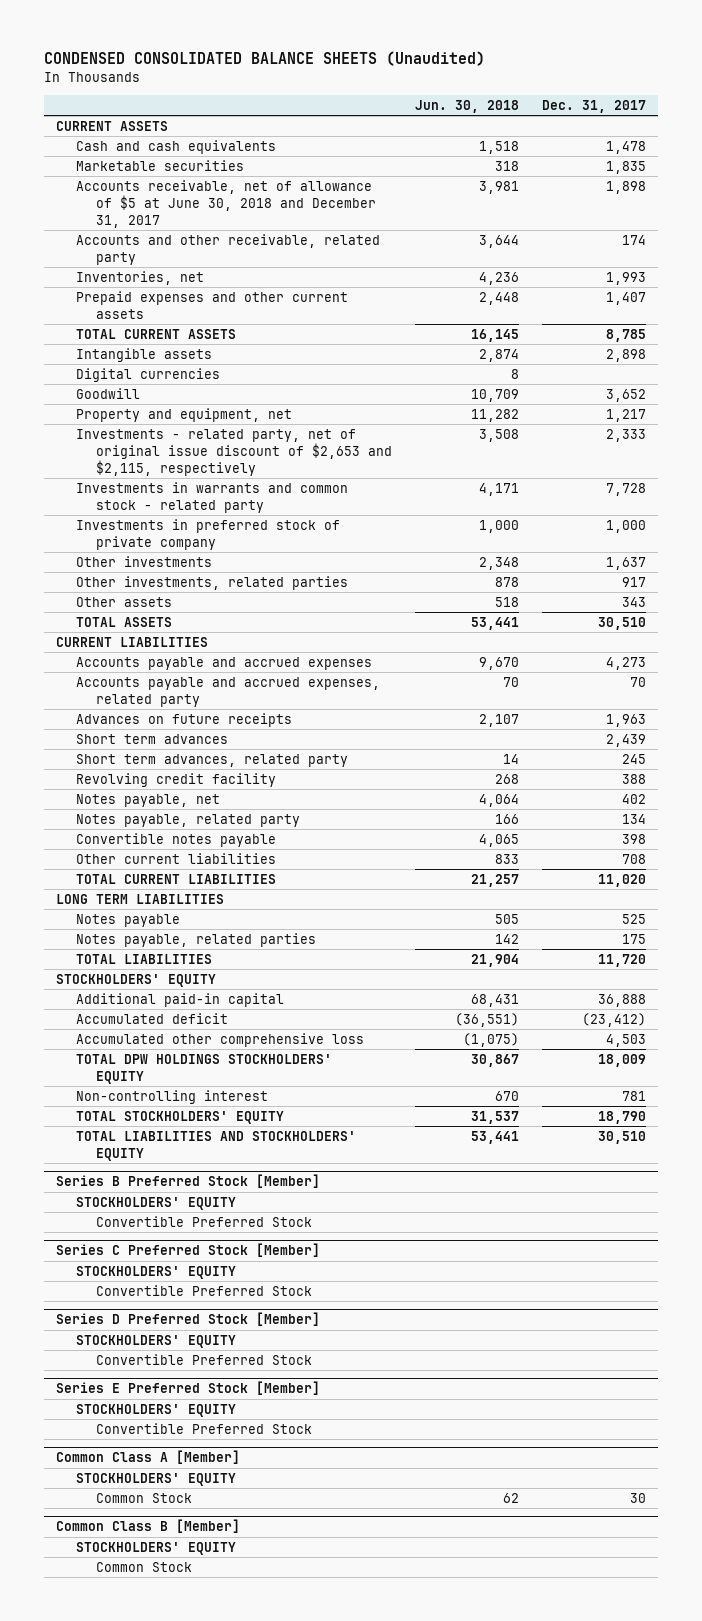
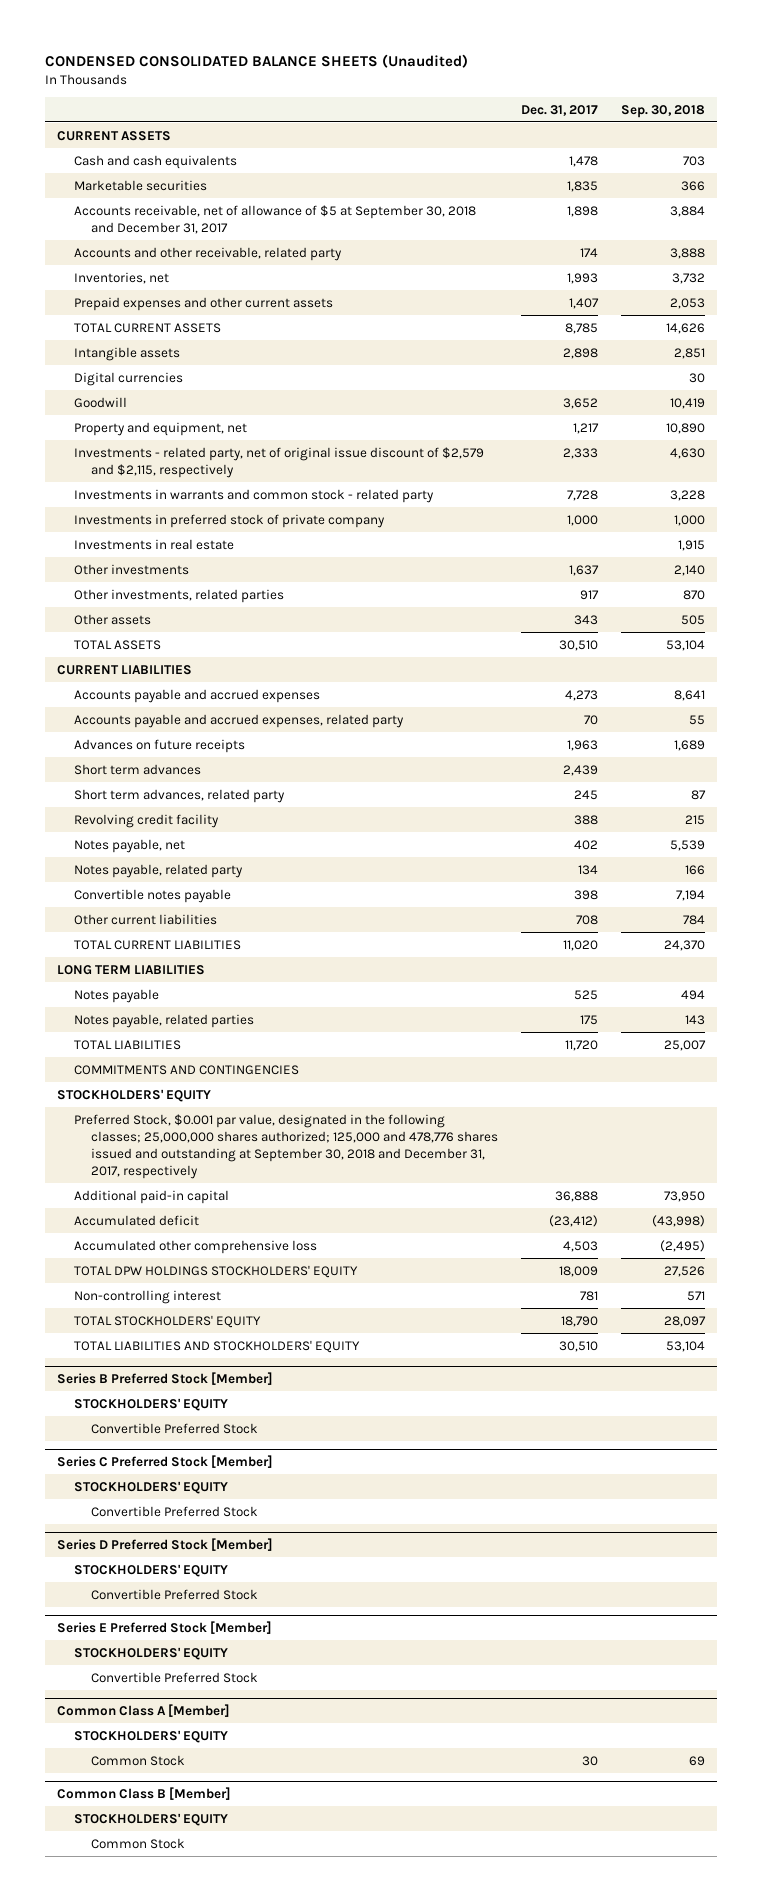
- | Jun. 30, 2018 | Dec. 31, 2017
+ | Dec. 31, 2017 | Sep. 30, 2018
- Accounts receivable, net of allowance of $5 at June 30, 2018 and December 31, 2017 | 3,981 | 1,898
+ Accounts receivable, net of allowance of $5 at September 30, 2018 and December 31, 2017 | 1,898 | 3,884
- Investments - related party, net of original issue discount of $2,653 and $2,115, respectively | 3,508 | 2,333
+ Investments - related party, net of original issue discount of $2,579 and $2,115, respectively | 2,333 | 4,630
+ Investments in real estate | | 1,915
+ COMMITMENTS AND CONTINGENCIES
+ Preferred Stock, $0.001 par value, designated in the following classes; 25,000,000 shares authorized; 125,000 and 478,776 shares issued and outstanding at September 30, 2018 and December 31, 2017, respectively

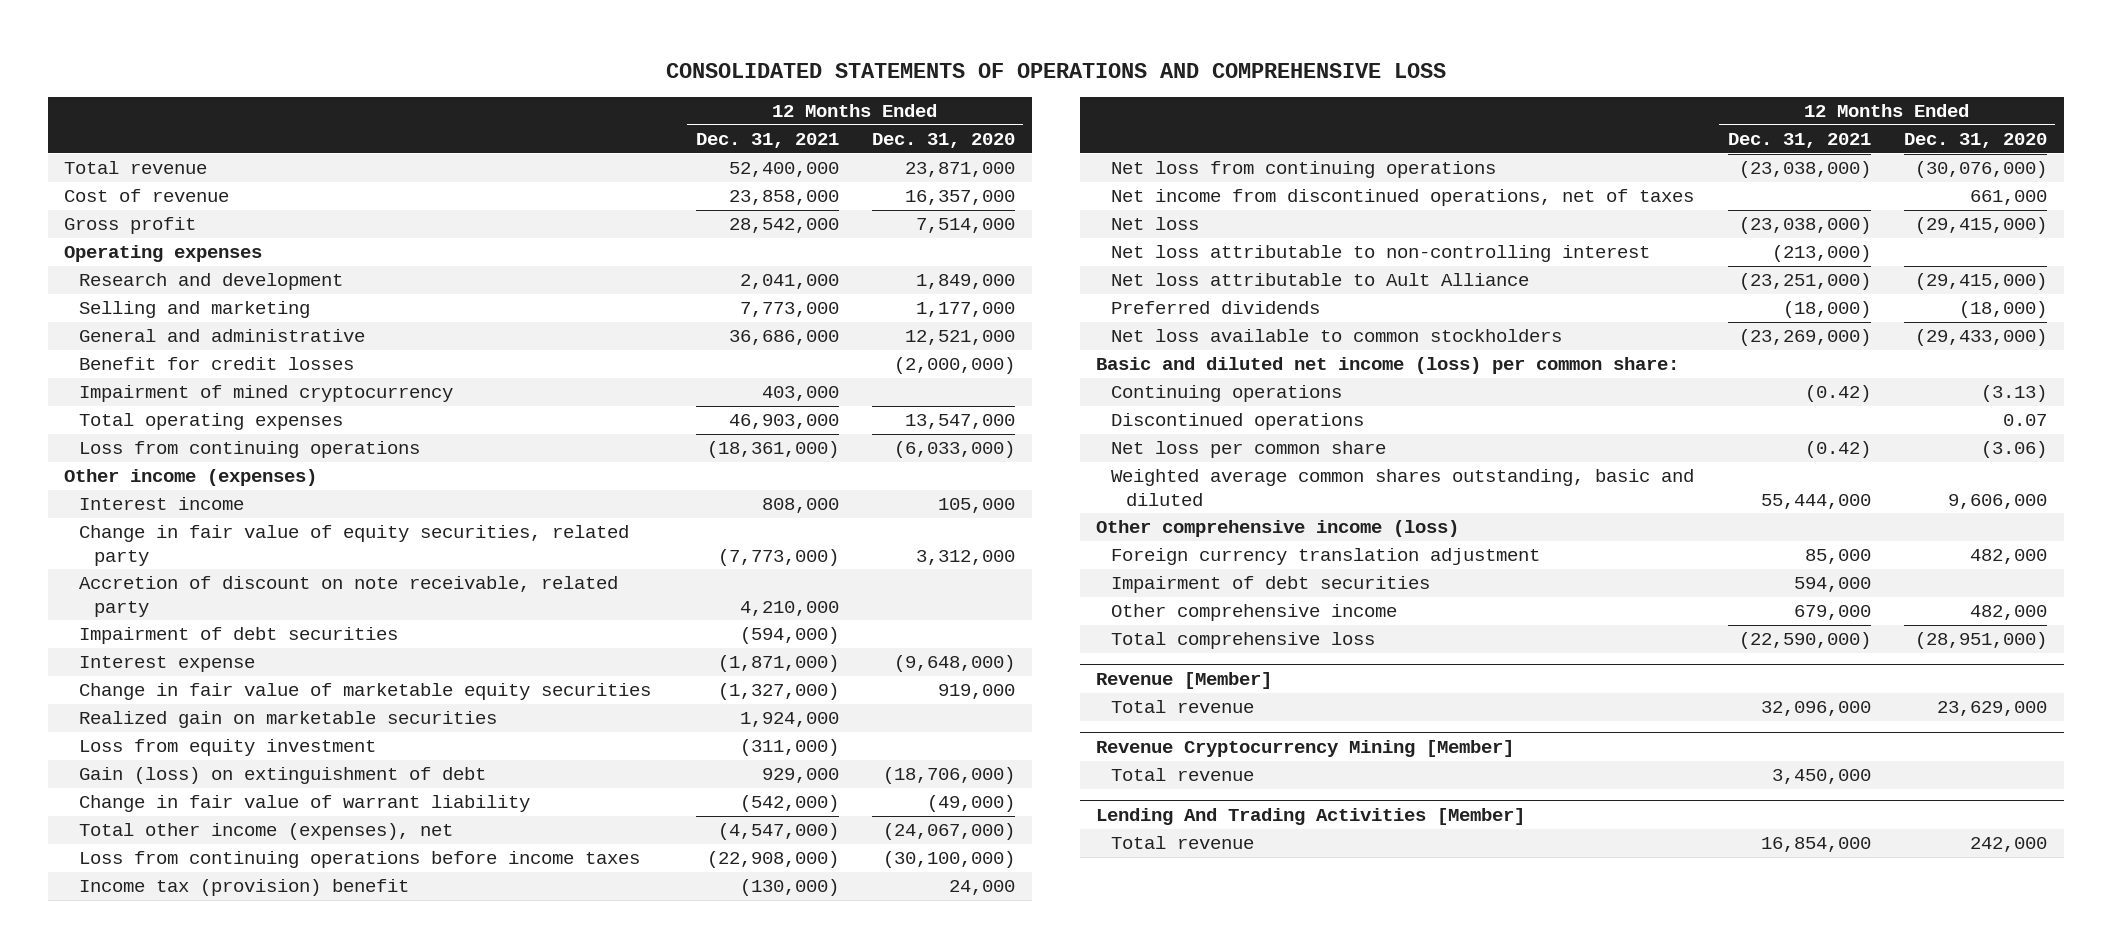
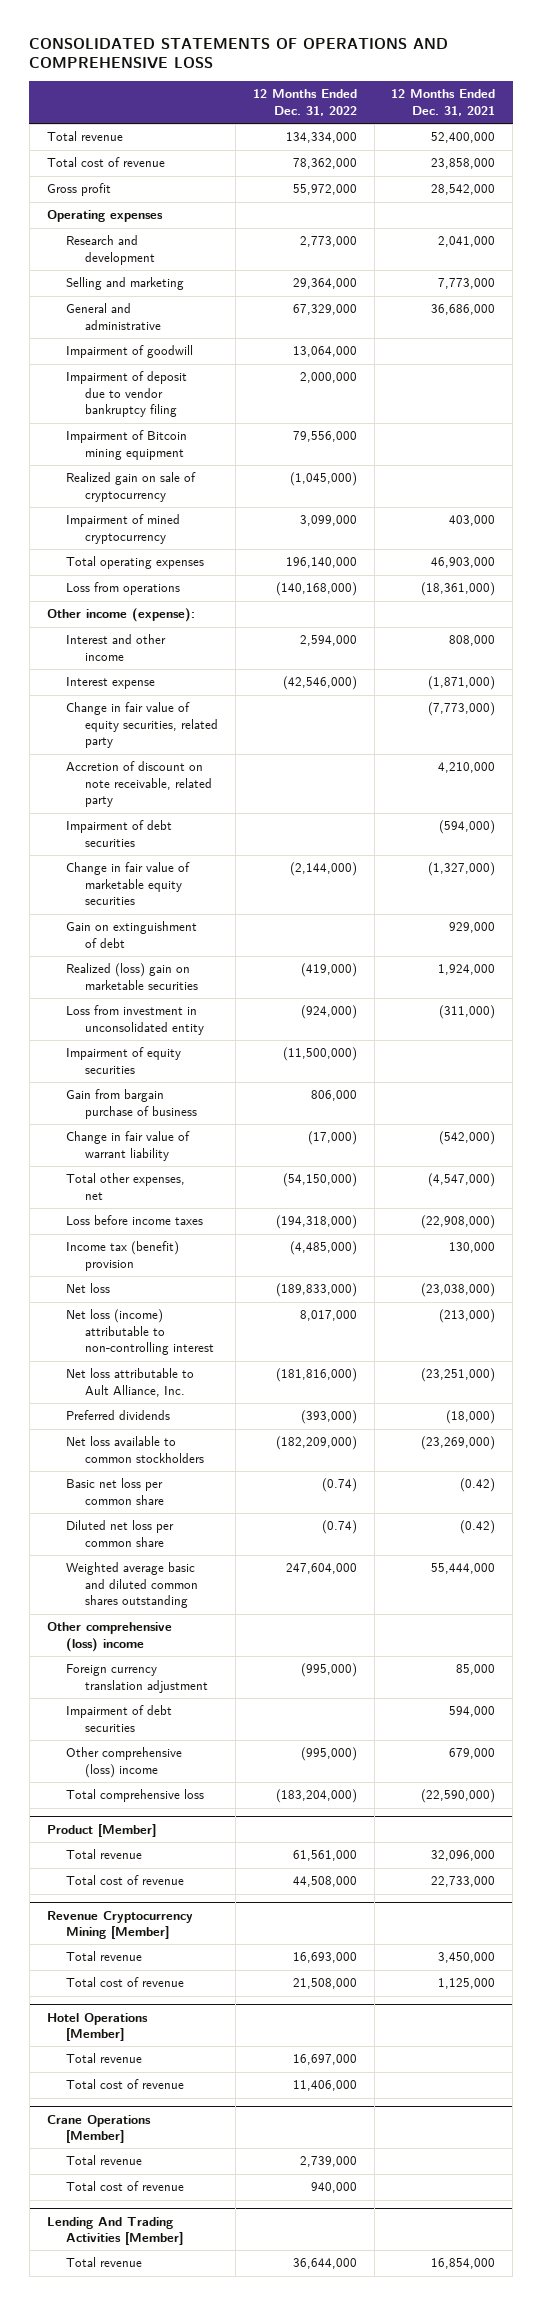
- | 12 Months Ended Dec. 31, 2021 | 12 Months Ended Dec. 31, 2020
+ | 12 Months Ended Dec. 31, 2022 | 12 Months Ended Dec. 31, 2021
- Cost of revenue | 23,858,000 | 16,357,000
+ Total cost of revenue | 78,362,000 | 23,858,000
- Benefit for credit losses | | (2,000,000)
+ Impairment of goodwill | 13,064,000 |
+ Impairment of deposit due to vendor bankruptcy filing | 2,000,000 |
+ Impairment of Bitcoin mining equipment | 79,556,000 |
+ Realized gain on sale of cryptocurrency | (1,045,000) |
- Loss from continuing operations | (18,361,000) | (6,033,000)
- Other income (expenses)
- Interest income | 808,000 | 105,000
+ Loss from operations | (140,168,000) | (18,361,000)
+ Other income (expense):
+ Interest and other income | 2,594,000 | 808,000
moved up: Interest expense | (42,546,000) | (1,871,000)
- Realized gain on marketable securities | 1,924,000 |
- Loss from equity investment | (311,000) |
- Gain (loss) on extinguishment of debt | 929,000 | (18,706,000)
+ Gain on extinguishment of debt | | 929,000
+ Realized (loss) gain on marketable securities | (419,000) | 1,924,000
+ Loss from investment in unconsolidated entity | (924,000) | (311,000)
+ Impairment of equity securities | (11,500,000) |
+ Gain from bargain purchase of business | 806,000 |
- Total other income (expenses), net | (4,547,000) | (24,067,000)
- Loss from continuing operations before income taxes | (22,908,000) | (30,100,000)
- Income tax (provision) benefit | (130,000) | 24,000
- Net loss from continuing operations | (23,038,000) | (30,076,000)
- Net income from discontinued operations, net of taxes | | 661,000
+ Total other expenses, net | (54,150,000) | (4,547,000)
+ Loss before income taxes | (194,318,000) | (22,908,000)
+ Income tax (benefit) provision | (4,485,000) | 130,000
- Net loss attributable to non-controlling interest | (213,000) |
- Net loss attributable to Ault Alliance | (23,251,000) | (29,415,000)
+ Net loss (income) attributable to non-controlling interest | 8,017,000 | (213,000)
+ Net loss attributable to Ault Alliance, Inc. | (181,816,000) | (23,251,000)
- Basic and diluted net income (loss) per common share:
- Continuing operations | (0.42) | (3.13)
- Discontinued operations | | 0.07
- Net loss per common share | (0.42) | (3.06)
- Weighted average common shares outstanding, basic and diluted | 55,444,000 | 9,606,000
- Other comprehensive income (loss)
+ Basic net loss per common share | (0.74) | (0.42)
+ Diluted net loss per common share | (0.74) | (0.42)
+ Weighted average basic and diluted common shares outstanding | 247,604,000 | 55,444,000
+ Other comprehensive (loss) income
- Other comprehensive income | 679,000 | 482,000
+ Other comprehensive (loss) income | (995,000) | 679,000
- Revenue [Member]
+ Product [Member]
+ Total cost of revenue | 44,508,000 | 22,733,000
@ Revenue Cryptocurrency Mining [Member]
+ Total cost of revenue | 21,508,000 | 1,125,000
+ Hotel Operations [Member]
+ Total revenue | 16,697,000 |
+ Total cost of revenue | 11,406,000 |
+ Crane Operations [Member]
+ Total revenue | 2,739,000 |
+ Total cost of revenue | 940,000 |

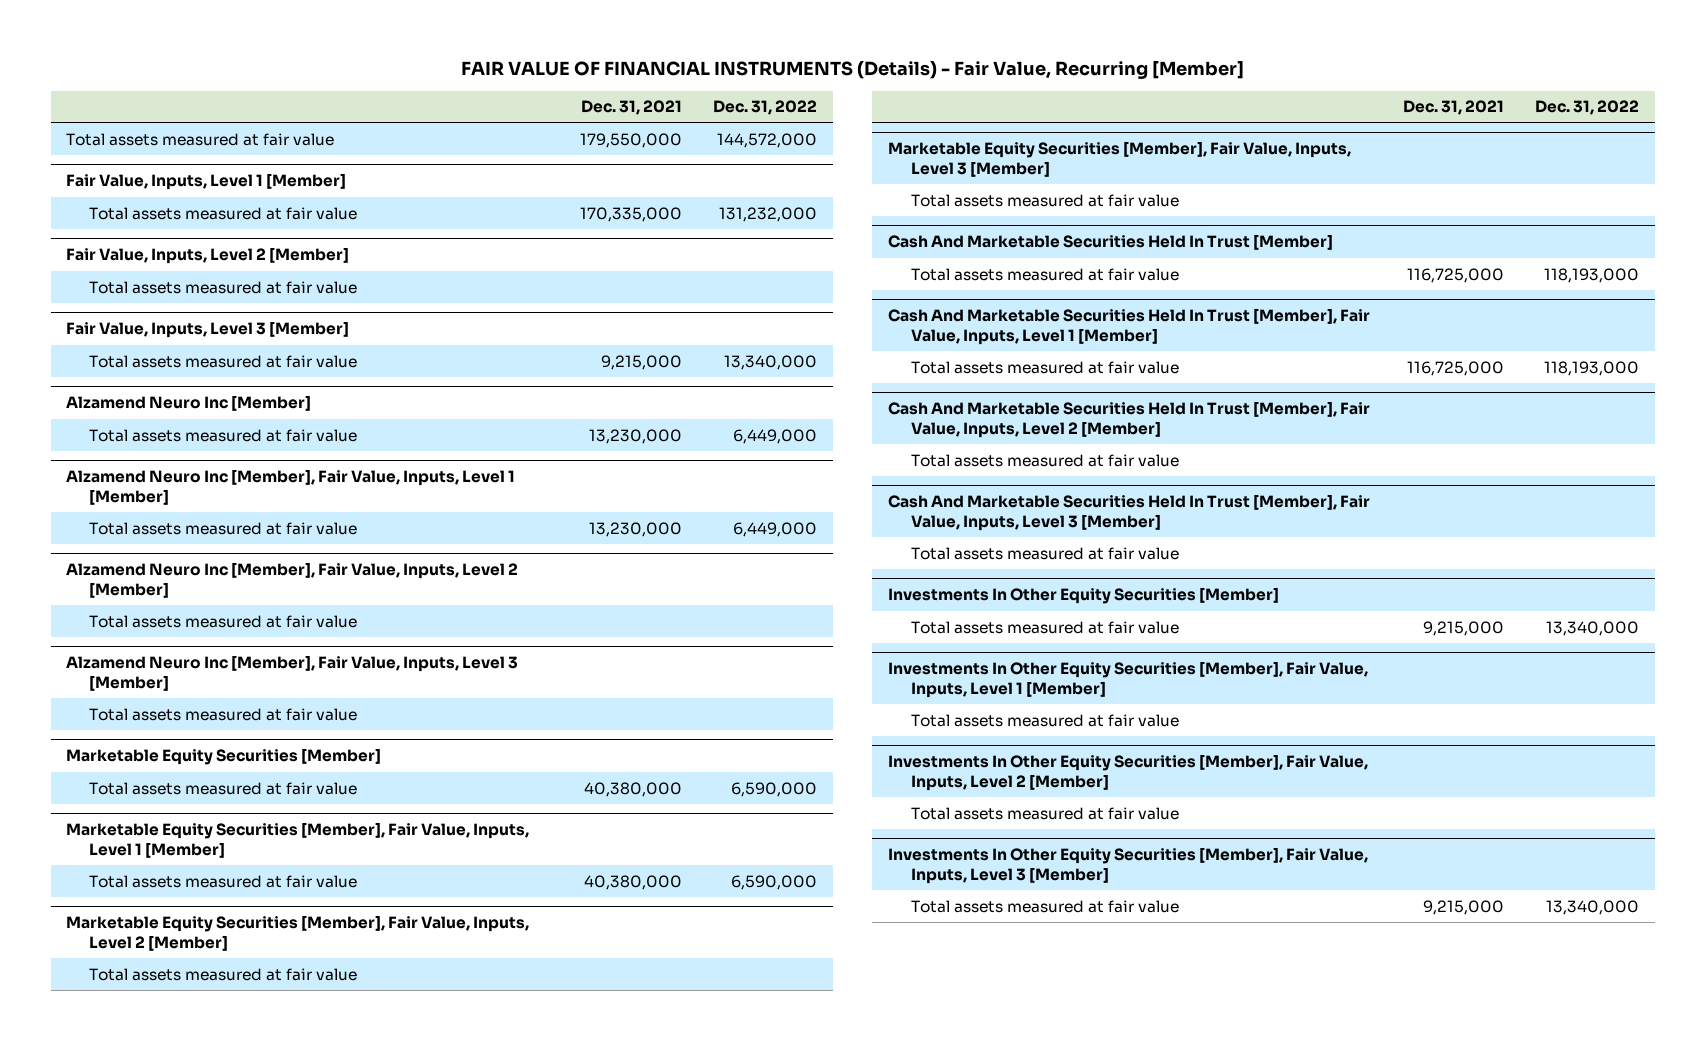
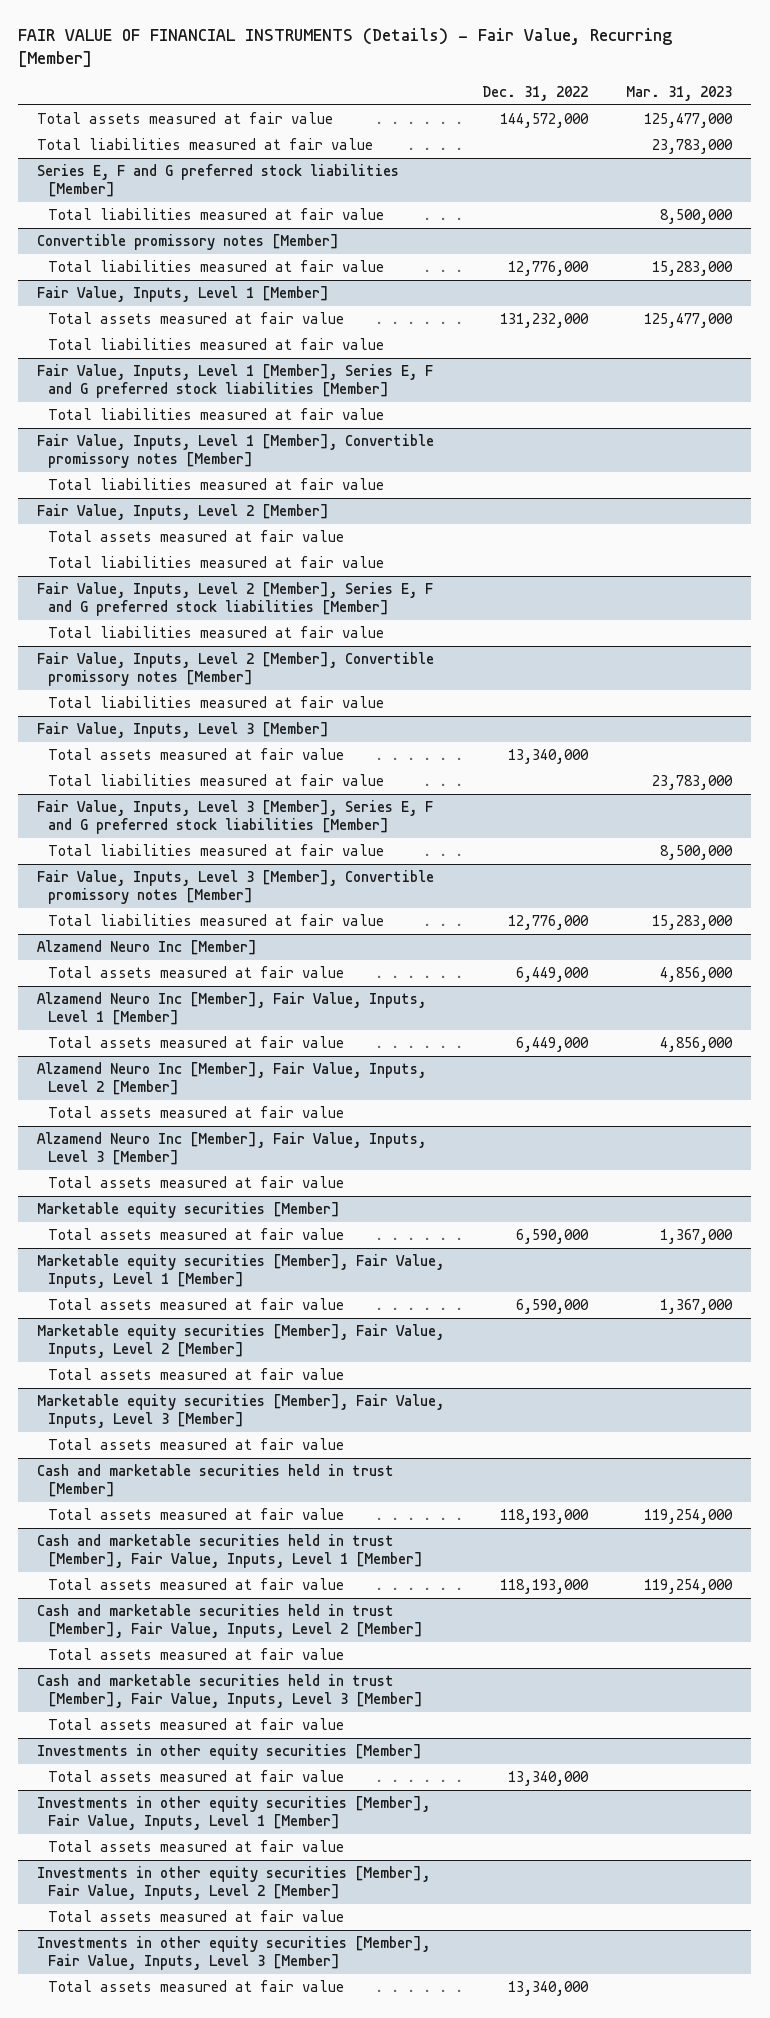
- | Dec. 31, 2021 | Dec. 31, 2022
+ | Dec. 31, 2022 | Mar. 31, 2023
+ Total liabilities measured at fair value | | 23,783,000
+ Series E, F and G preferred stock liabilities [Member]
+ Total liabilities measured at fair value | | 8,500,000
+ Convertible promissory notes [Member]
+ Total liabilities measured at fair value | 12,776,000 | 15,283,000
@ Fair Value, Inputs, Level 1 [Member]
+ Total liabilities measured at fair value
+ Fair Value, Inputs, Level 1 [Member], Series E, F and G preferred stock liabilities [Member]
+ Total liabilities measured at fair value
+ Fair Value, Inputs, Level 1 [Member], Convertible promissory notes [Member]
+ Total liabilities measured at fair value
@ Fair Value, Inputs, Level 2 [Member]
+ Total liabilities measured at fair value
+ Fair Value, Inputs, Level 2 [Member], Series E, F and G preferred stock liabilities [Member]
+ Total liabilities measured at fair value
+ Fair Value, Inputs, Level 2 [Member], Convertible promissory notes [Member]
+ Total liabilities measured at fair value
@ Fair Value, Inputs, Level 3 [Member]
+ Total liabilities measured at fair value | | 23,783,000
+ Fair Value, Inputs, Level 3 [Member], Series E, F and G preferred stock liabilities [Member]
+ Total liabilities measured at fair value | | 8,500,000
+ Fair Value, Inputs, Level 3 [Member], Convertible promissory notes [Member]
+ Total liabilities measured at fair value | 12,776,000 | 15,283,000
- Marketable Equity Securities [Member]
+ Marketable equity securities [Member]
- Marketable Equity Securities [Member], Fair Value, Inputs, Level 1 [Member]
+ Marketable equity securities [Member], Fair Value, Inputs, Level 1 [Member]
- Marketable Equity Securities [Member], Fair Value, Inputs, Level 2 [Member]
+ Marketable equity securities [Member], Fair Value, Inputs, Level 2 [Member]
- Marketable Equity Securities [Member], Fair Value, Inputs, Level 3 [Member]
+ Marketable equity securities [Member], Fair Value, Inputs, Level 3 [Member]
- Cash And Marketable Securities Held In Trust [Member]
+ Cash and marketable securities held in trust [Member]
- Cash And Marketable Securities Held In Trust [Member], Fair Value, Inputs, Level 1 [Member]
+ Cash and marketable securities held in trust [Member], Fair Value, Inputs, Level 1 [Member]
- Cash And Marketable Securities Held In Trust [Member], Fair Value, Inputs, Level 2 [Member]
+ Cash and marketable securities held in trust [Member], Fair Value, Inputs, Level 2 [Member]
- Cash And Marketable Securities Held In Trust [Member], Fair Value, Inputs, Level 3 [Member]
+ Cash and marketable securities held in trust [Member], Fair Value, Inputs, Level 3 [Member]
- Investments In Other Equity Securities [Member]
+ Investments in other equity securities [Member]
- Investments In Other Equity Securities [Member], Fair Value, Inputs, Level 1 [Member]
+ Investments in other equity securities [Member], Fair Value, Inputs, Level 1 [Member]
- Investments In Other Equity Securities [Member], Fair Value, Inputs, Level 2 [Member]
+ Investments in other equity securities [Member], Fair Value, Inputs, Level 2 [Member]
- Investments In Other Equity Securities [Member], Fair Value, Inputs, Level 3 [Member]
+ Investments in other equity securities [Member], Fair Value, Inputs, Level 3 [Member]

